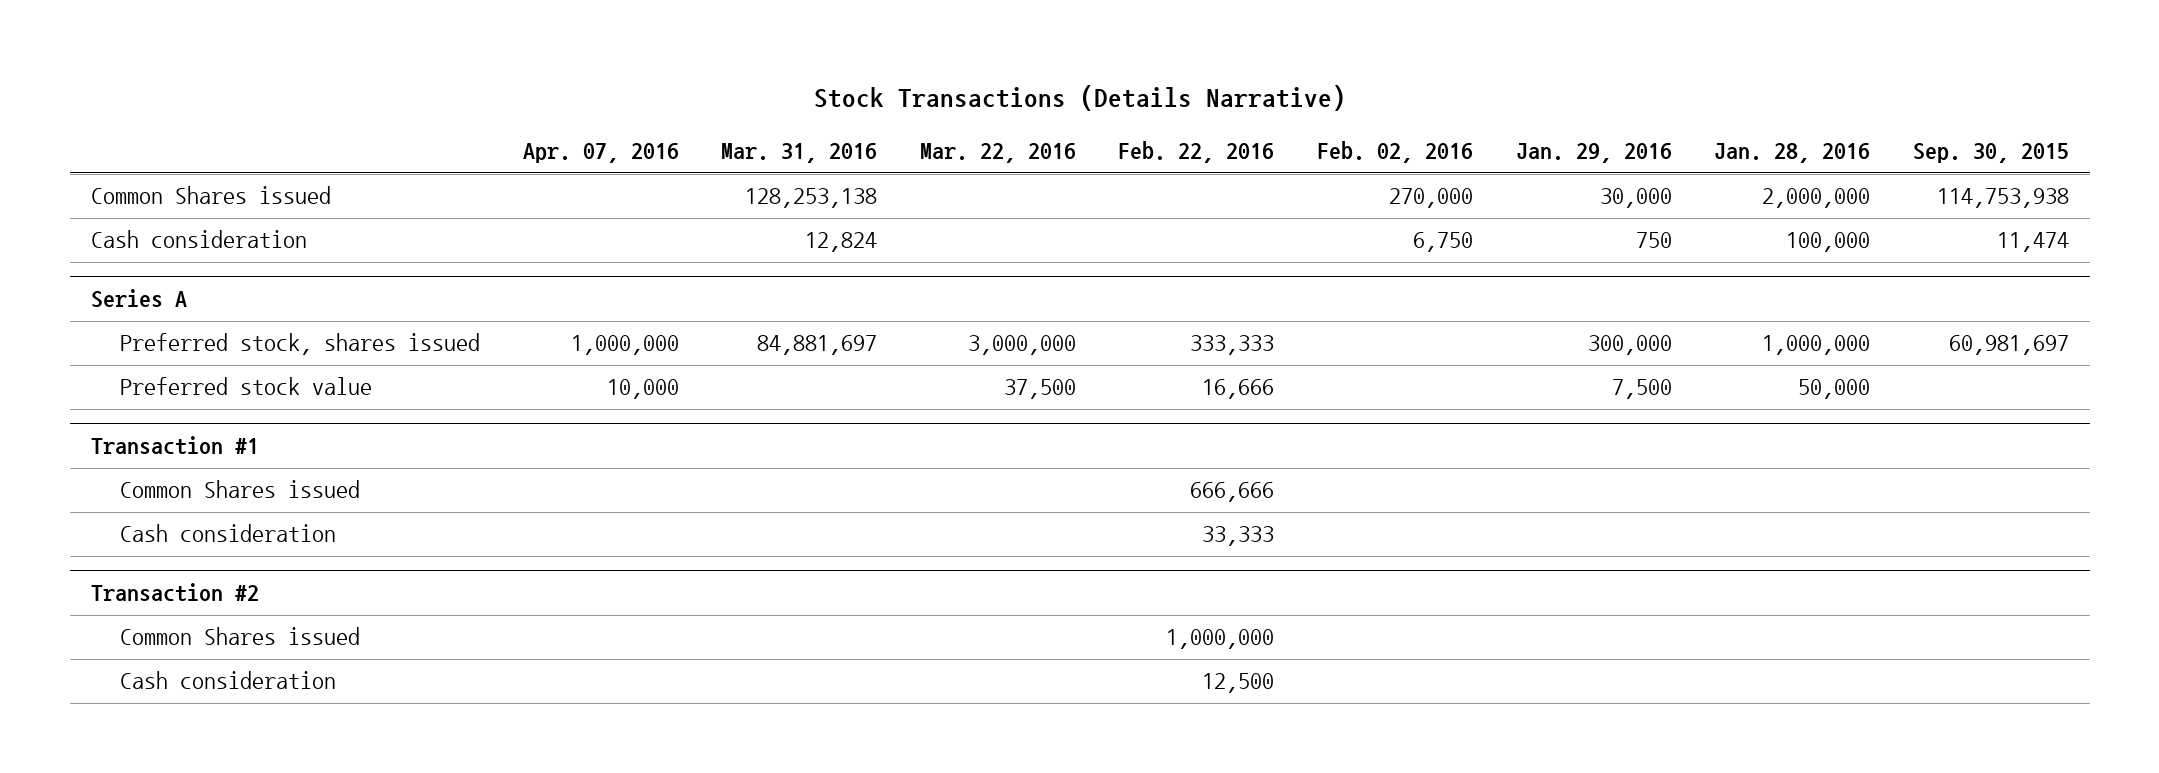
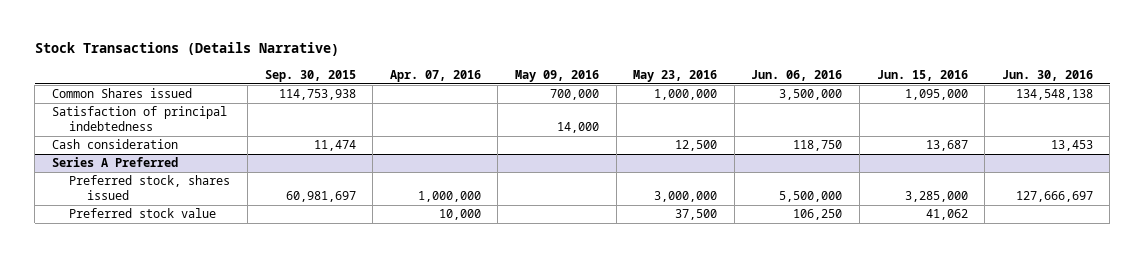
- | Apr. 07, 2016 | Mar. 31, 2016 | Mar. 22, 2016 | Feb. 22, 2016 | Feb. 02, 2016 | Jan. 29, 2016 | Jan. 28, 2016 | Sep. 30, 2015
+ | Sep. 30, 2015 | Apr. 07, 2016 | May 09, 2016 | May 23, 2016 | Jun. 06, 2016 | Jun. 15, 2016 | Jun. 30, 2016
+ Satisfaction of principal indebtedness | | | 14,000 | | | |
- Series A
+ Series A Preferred
- Transaction #1
- Common Shares issued | | | | 666,666 | | | |
- Cash consideration | | | | 33,333 | | | |
- Transaction #2
- Common Shares issued | | | | 1,000,000 | | | |
- Cash consideration | | | | 12,500 | | | |

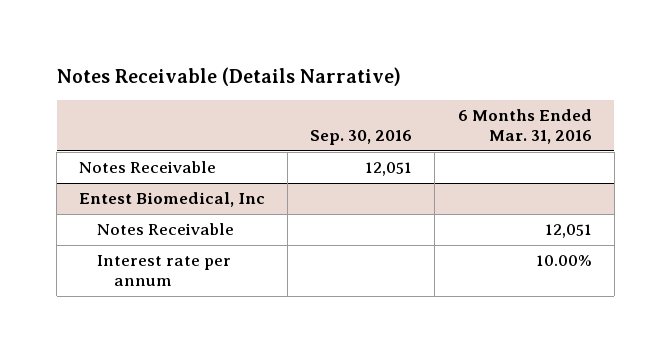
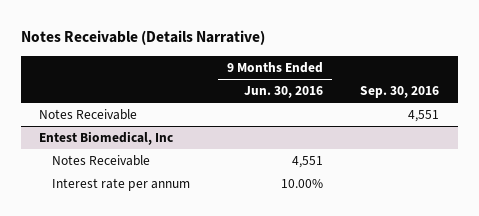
- | Sep. 30, 2016 | 6 Months Ended Mar. 31, 2016
+ | 9 Months Ended Jun. 30, 2016 | Sep. 30, 2016
- Notes Receivable | 12,051 |
+ Notes Receivable | | 4,551

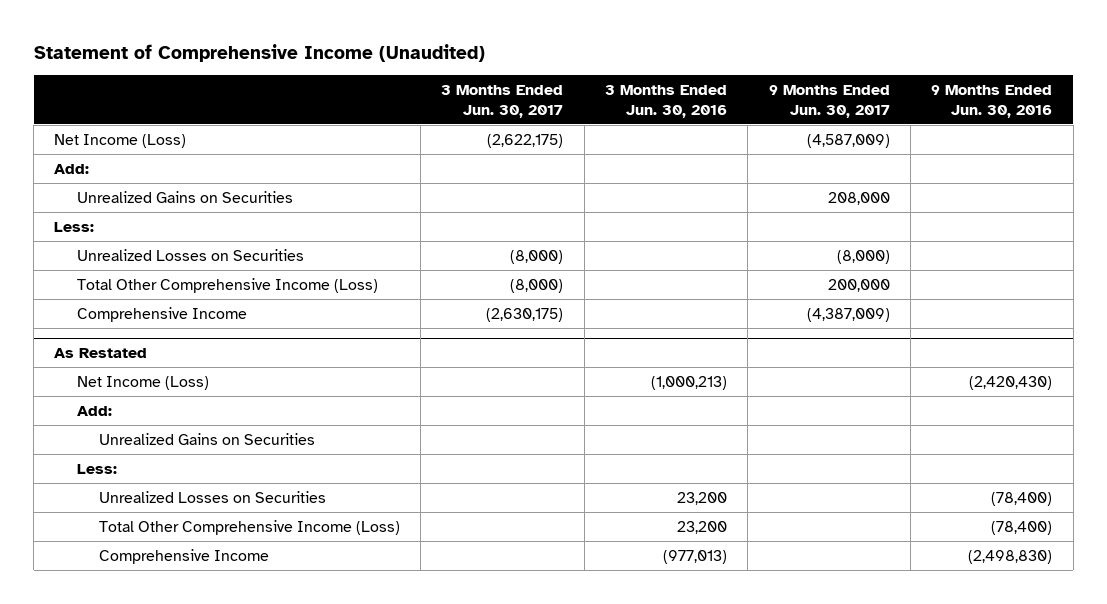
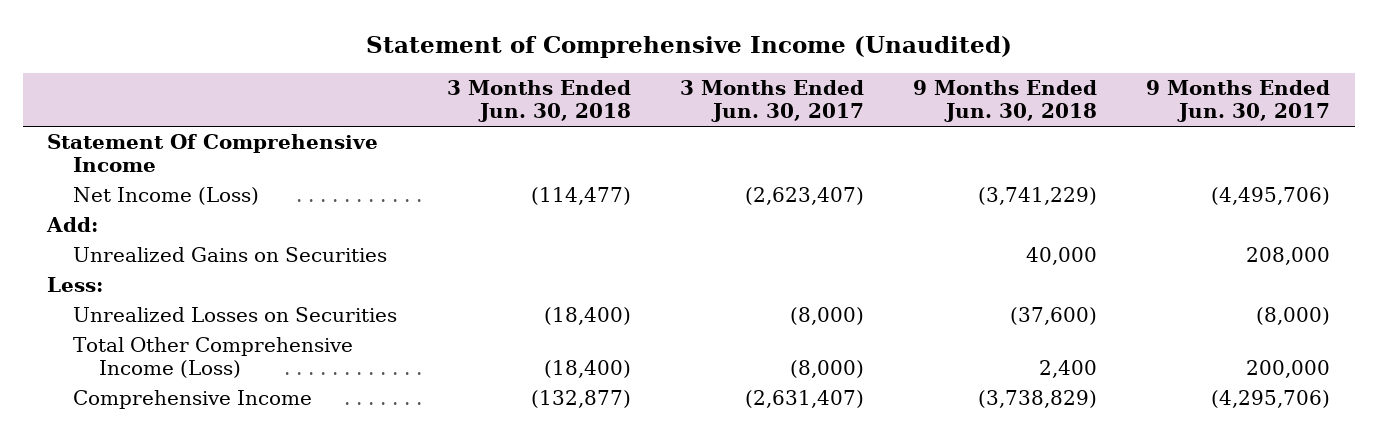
- | 3 Months Ended Jun. 30, 2017 | 3 Months Ended Jun. 30, 2016 | 9 Months Ended Jun. 30, 2017 | 9 Months Ended Jun. 30, 2016
+ | 3 Months Ended Jun. 30, 2018 | 3 Months Ended Jun. 30, 2017 | 9 Months Ended Jun. 30, 2018 | 9 Months Ended Jun. 30, 2017
- Net Income (Loss) | (2,622,175) | | (4,587,009) |
+ Statement Of Comprehensive Income
+ Net Income (Loss) | (114,477) | (2,623,407) | (3,741,229) | (4,495,706)
- Comprehensive Income | (2,630,175) | | (4,387,009) |
- As Restated
- Net Income (Loss) | | (1,000,213) | | (2,420,430)
- Add:
- Unrealized Gains on Securities
- Less:
- Unrealized Losses on Securities | | 23,200 | | (78,400)
- Total Other Comprehensive Income (Loss) | | 23,200 | | (78,400)
- Comprehensive Income | | (977,013) | | (2,498,830)
+ Comprehensive Income | (132,877) | (2,631,407) | (3,738,829) | (4,295,706)

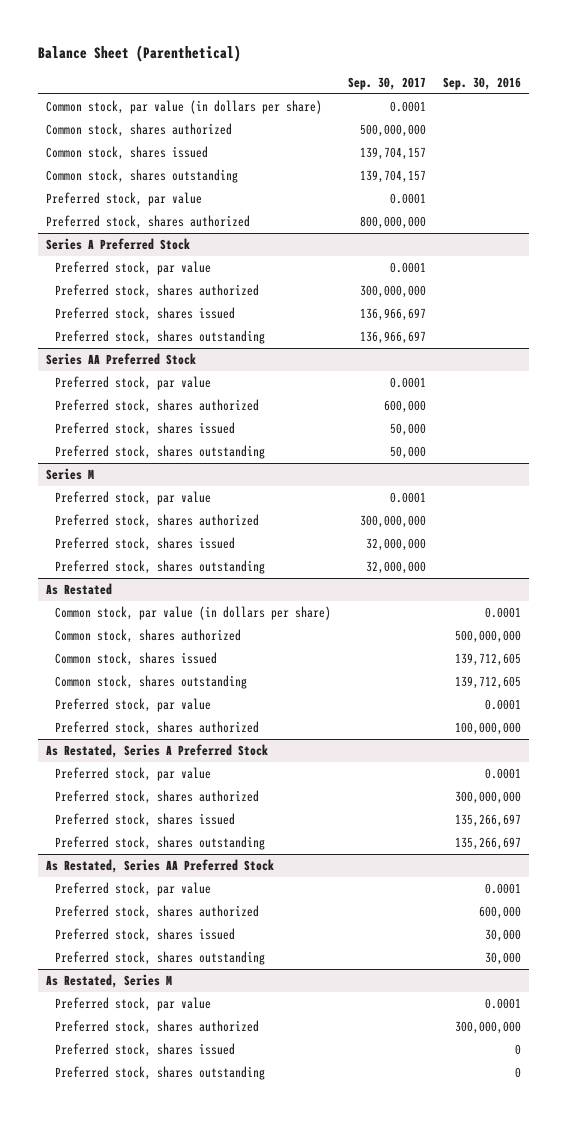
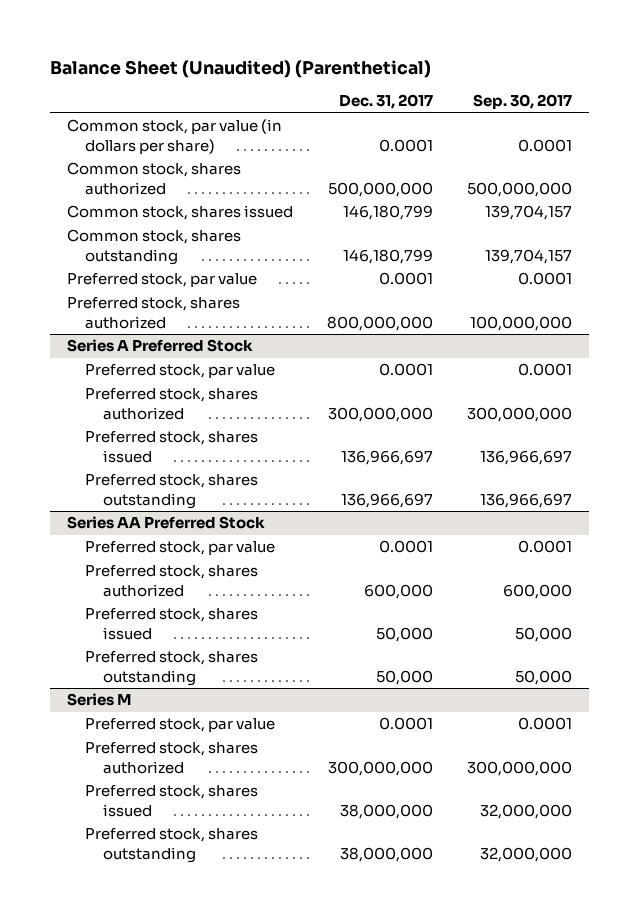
- Balance Sheet (Parenthetical)
+ Balance Sheet (Unaudited) (Parenthetical)
- | Sep. 30, 2017 | Sep. 30, 2016
+ | Dec. 31, 2017 | Sep. 30, 2017
- Preferred stock, shares authorized | 800,000,000 |
+ Preferred stock, shares authorized | 800,000,000 | 100,000,000
- As Restated
- Common stock, par value (in dollars per share) | | 0.0001
- Common stock, shares authorized | | 500,000,000
- Common stock, shares issued | | 139,712,605
- Common stock, shares outstanding | | 139,712,605
- Preferred stock, par value | | 0.0001
- Preferred stock, shares authorized | | 100,000,000
- As Restated, Series A Preferred Stock
- Preferred stock, par value | | 0.0001
- Preferred stock, shares authorized | | 300,000,000
- Preferred stock, shares issued | | 135,266,697
- Preferred stock, shares outstanding | | 135,266,697
- As Restated, Series AA Preferred Stock
- Preferred stock, par value | | 0.0001
- Preferred stock, shares authorized | | 600,000
- Preferred stock, shares issued | | 30,000
- Preferred stock, shares outstanding | | 30,000
- As Restated, Series M
- Preferred stock, par value | | 0.0001
- Preferred stock, shares authorized | | 300,000,000
- Preferred stock, shares issued | | 0
- Preferred stock, shares outstanding | | 0

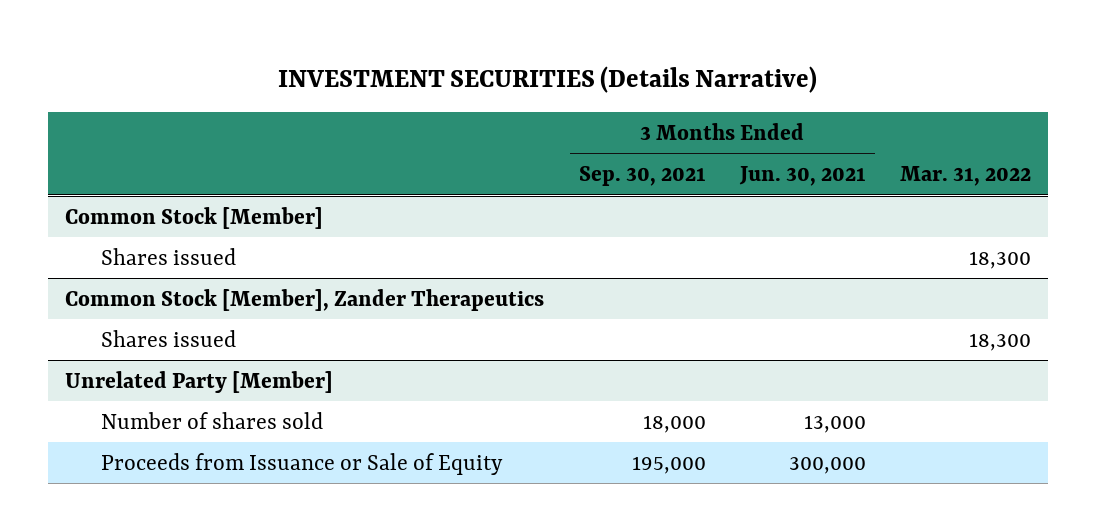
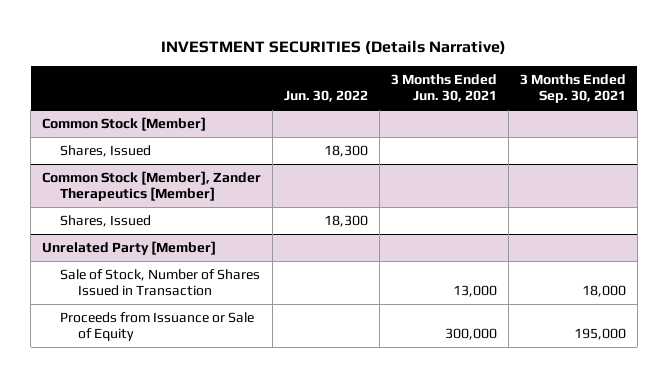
- | 3 Months Ended Sep. 30, 2021 | 3 Months Ended Jun. 30, 2021 | Mar. 31, 2022
+ | Jun. 30, 2022 | 3 Months Ended Jun. 30, 2021 | 3 Months Ended Sep. 30, 2021
@ Common Stock [Member]
- Shares issued | | | 18,300
- Common Stock [Member], Zander Therapeutics
- Shares issued | | | 18,300
@ Common Stock [Member]
+ Shares, Issued | 18,300 | |
+ Common Stock [Member], Zander Therapeutics [Member]
+ Shares, Issued | 18,300 | |
@ Unrelated Party [Member]
- Number of shares sold | 18,000 | 13,000 |
+ Sale of Stock, Number of Shares Issued in Transaction | | 13,000 | 18,000

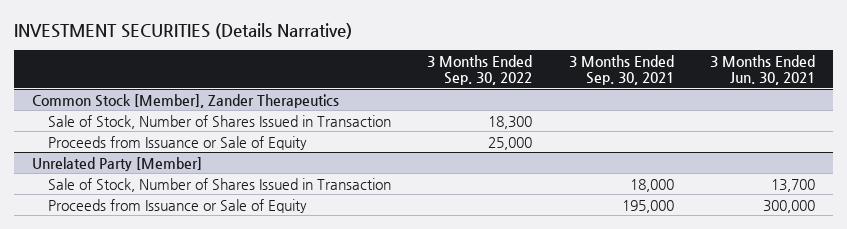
- | Jun. 30, 2022 | 3 Months Ended Jun. 30, 2021 | 3 Months Ended Sep. 30, 2021
+ | 3 Months Ended Sep. 30, 2022 | 3 Months Ended Sep. 30, 2021 | 3 Months Ended Jun. 30, 2021
- Common Stock [Member]
- Shares, Issued | 18,300 | |
- Common Stock [Member], Zander Therapeutics [Member]
- Shares, Issued | 18,300 | |
+ Common Stock [Member], Zander Therapeutics
+ Sale of Stock, Number of Shares Issued in Transaction | 18,300 | |
+ Proceeds from Issuance or Sale of Equity | 25,000 | |
@ Unrelated Party [Member]
- Sale of Stock, Number of Shares Issued in Transaction | | 13,000 | 18,000
+ Sale of Stock, Number of Shares Issued in Transaction | | 18,000 | 13,700

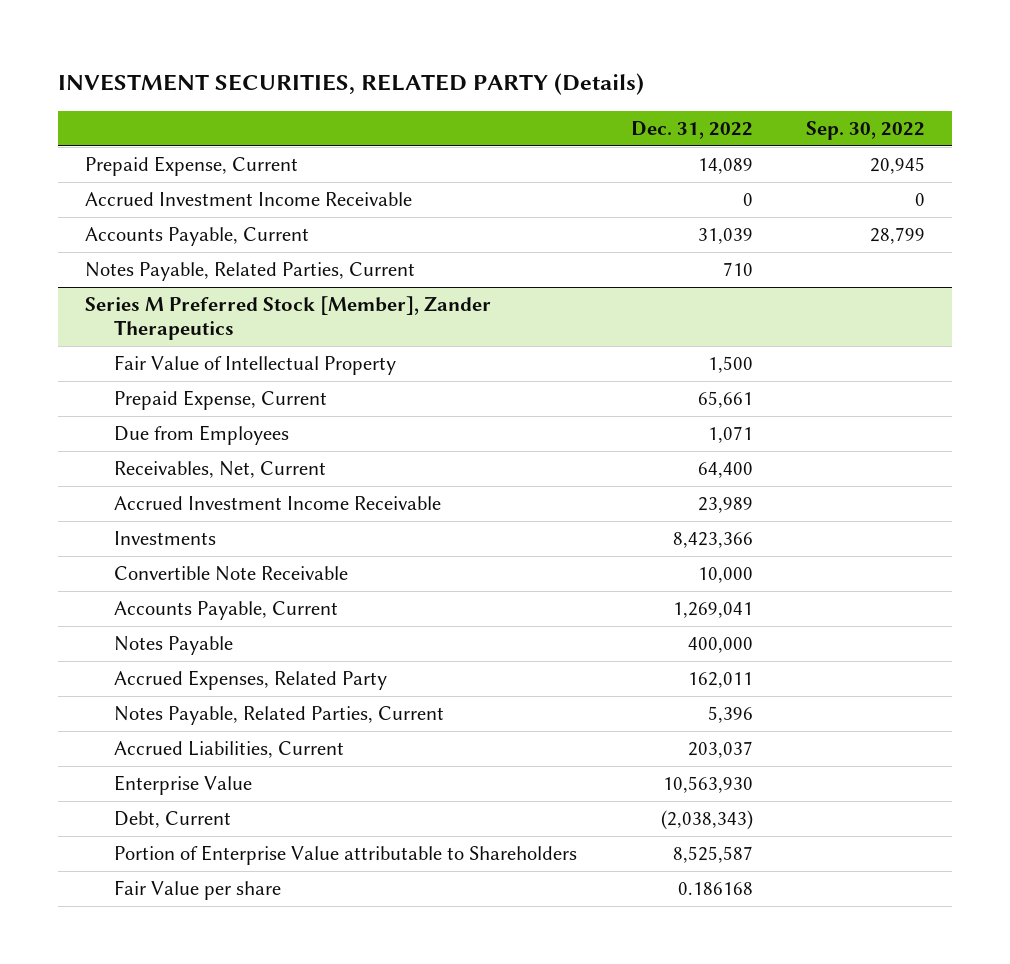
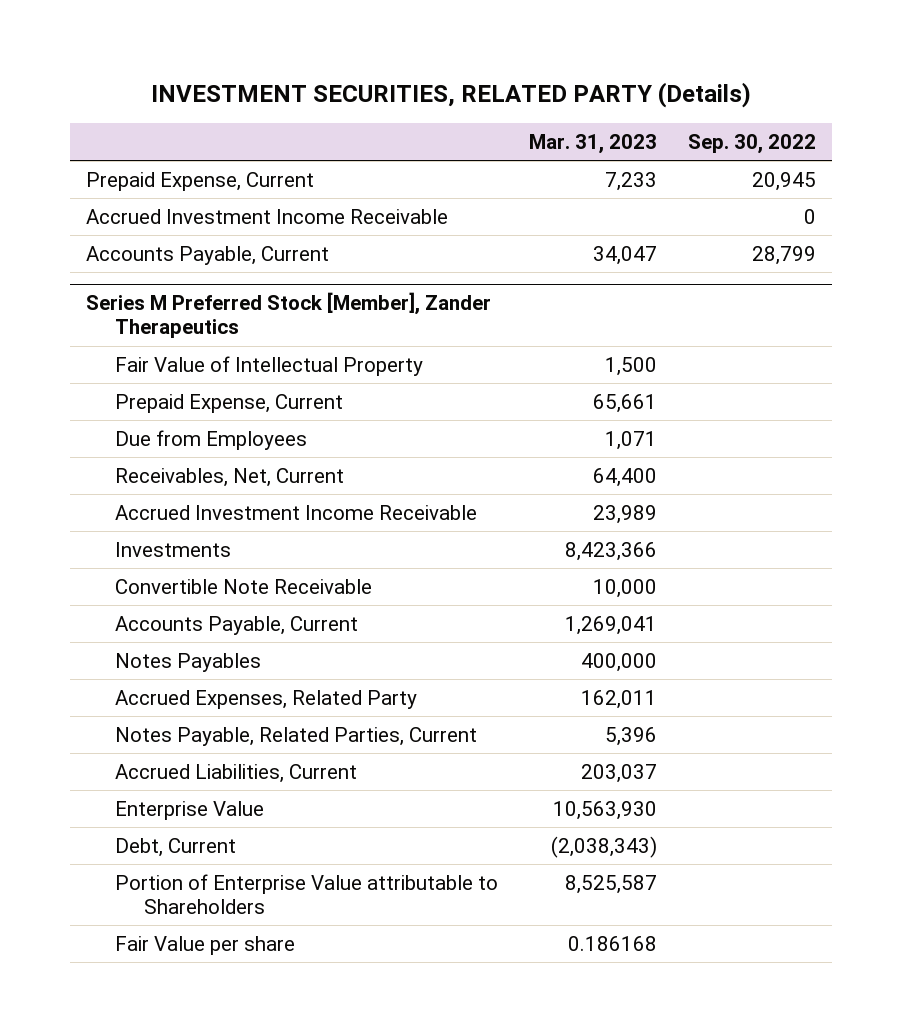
- | Dec. 31, 2022 | Sep. 30, 2022
+ | Mar. 31, 2023 | Sep. 30, 2022
- Notes Payable, Related Parties, Current | 710 |
@ Series M Preferred Stock [Member], Zander Therapeutics
- Notes Payable | 400,000 |
+ Notes Payables | 400,000 |

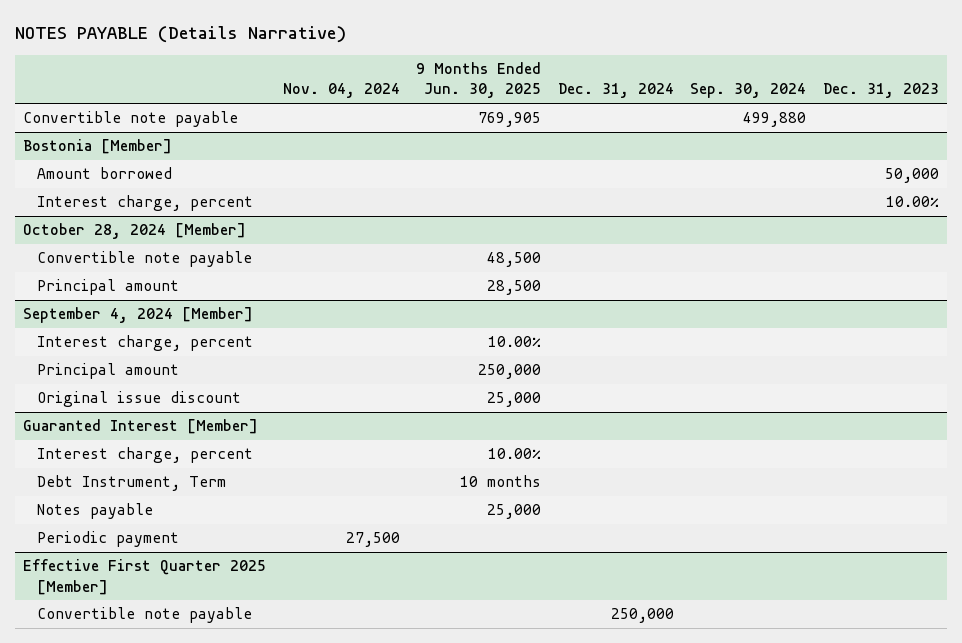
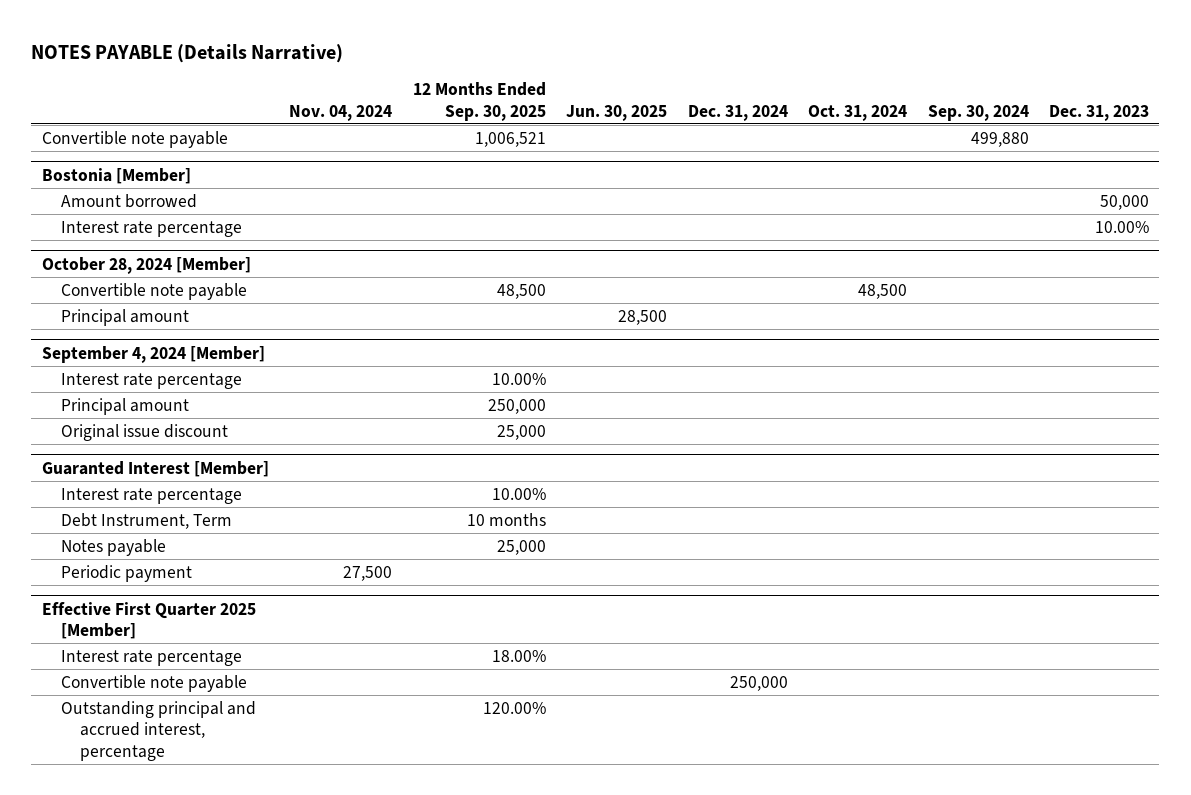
- | Nov. 04, 2024 | 9 Months Ended Jun. 30, 2025 | Dec. 31, 2024 | Sep. 30, 2024 | Dec. 31, 2023
+ | Nov. 04, 2024 | 12 Months Ended Sep. 30, 2025 | Jun. 30, 2025 | Dec. 31, 2024 | Oct. 31, 2024 | Sep. 30, 2024 | Dec. 31, 2023
@ Bostonia [Member]
- Interest charge, percent | | | | | 10.00%
+ Interest rate percentage | | | | | | | 10.00%
@ September 4, 2024 [Member]
- Interest charge, percent | | 10.00% | | |
+ Interest rate percentage | | 10.00% | | | | |
@ Guaranted Interest [Member]
- Interest charge, percent | | 10.00% | | |
+ Interest rate percentage | | 10.00% | | | | |
@ Effective First Quarter 2025 [Member]
+ Interest rate percentage | | 18.00% | | | | |
+ Outstanding principal and accrued interest, percentage | | 120.00% | | | | |

